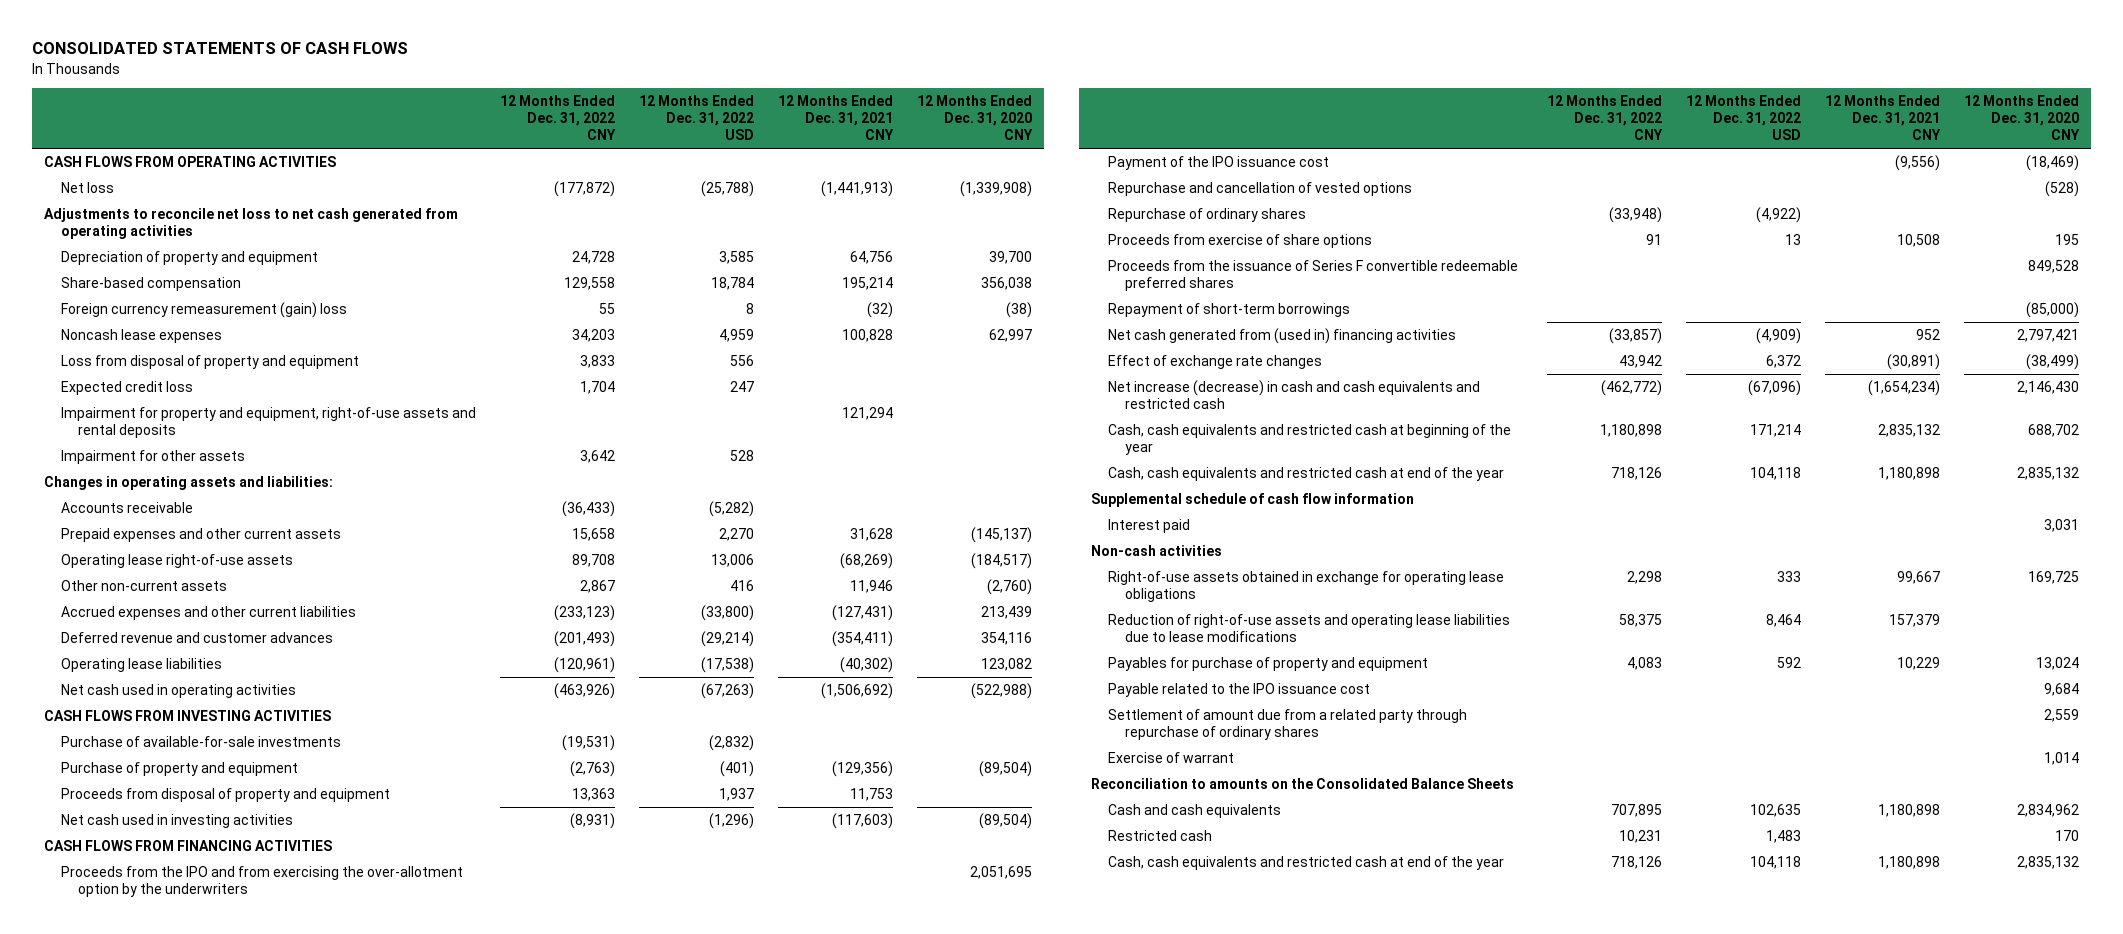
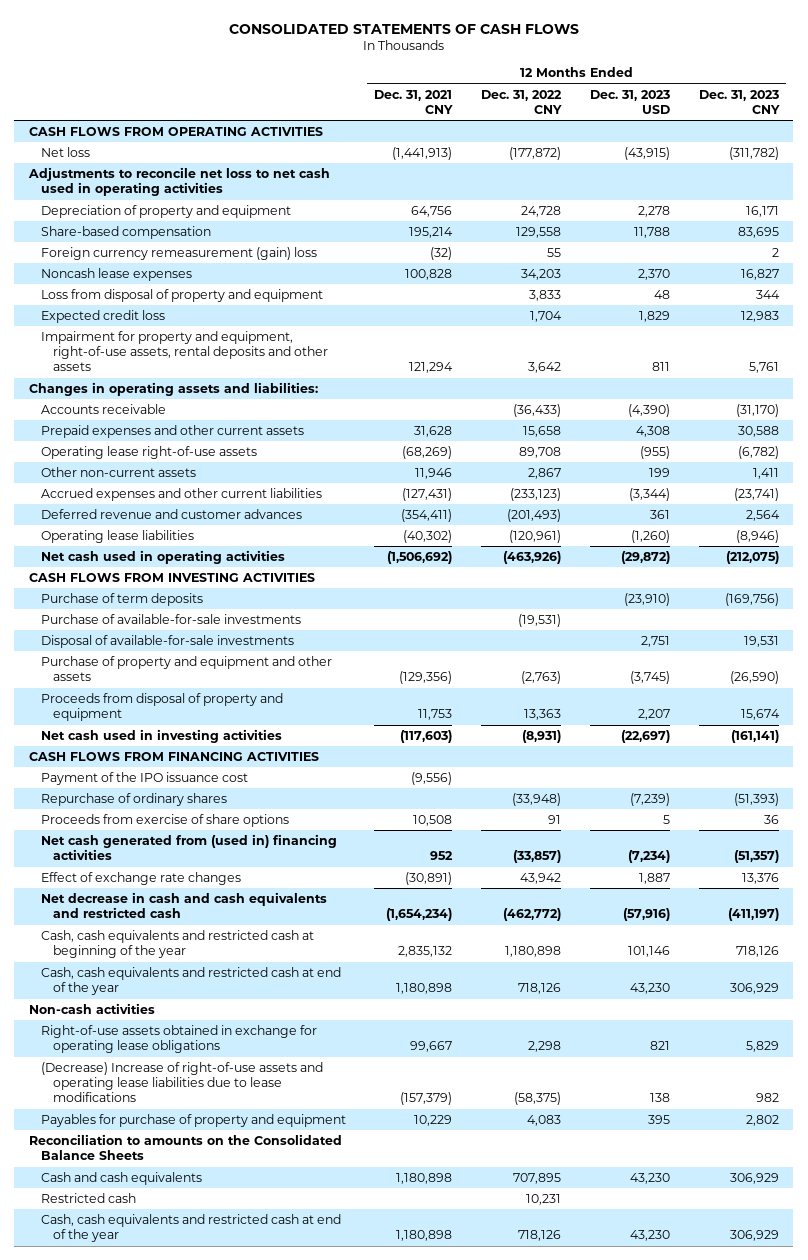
- | 12 Months Ended Dec. 31, 2022 CNY | 12 Months Ended Dec. 31, 2022 USD | 12 Months Ended Dec. 31, 2021 CNY | 12 Months Ended Dec. 31, 2020 CNY
+ | 12 Months Ended Dec. 31, 2021 CNY | 12 Months Ended Dec. 31, 2022 CNY | 12 Months Ended Dec. 31, 2023 USD | 12 Months Ended Dec. 31, 2023 CNY
- Adjustments to reconcile net loss to net cash generated from operating activities
+ Adjustments to reconcile net loss to net cash used in operating activities
- Impairment for property and equipment, right-of-use assets and rental deposits | | | 121,294 |
- Impairment for other assets | 3,642 | 528 | |
+ Impairment for property and equipment, right-of-use assets, rental deposits and other assets | 121,294 | 3,642 | 811 | 5,761
+ Purchase of term deposits | | | (23,910) | (169,756)
- Purchase of property and equipment | (2,763) | (401) | (129,356) | (89,504)
+ Disposal of available-for-sale investments | | | 2,751 | 19,531
+ Purchase of property and equipment and other assets | (129,356) | (2,763) | (3,745) | (26,590)
- Proceeds from the IPO and from exercising the over-allotment option by the underwriters | | | | 2,051,695
- Repurchase and cancellation of vested options | | | | (528)
- Proceeds from the issuance of Series F convertible redeemable preferred shares | | | | 849,528
- Repayment of short-term borrowings | | | | (85,000)
- Net increase (decrease) in cash and cash equivalents and restricted cash | (462,772) | (67,096) | (1,654,234) | 2,146,430
+ Net decrease in cash and cash equivalents and restricted cash | (1,654,234) | (462,772) | (57,916) | (411,197)
- Supplemental schedule of cash flow information
- Interest paid | | | | 3,031
- Reduction of right-of-use assets and operating lease liabilities due to lease modifications | 58,375 | 8,464 | 157,379 |
+ (Decrease) Increase of right-of-use assets and operating lease liabilities due to lease modifications | (157,379) | (58,375) | 138 | 982
- Payable related to the IPO issuance cost | | | | 9,684
- Settlement of amount due from a related party through repurchase of ordinary shares | | | | 2,559
- Exercise of warrant | | | | 1,014

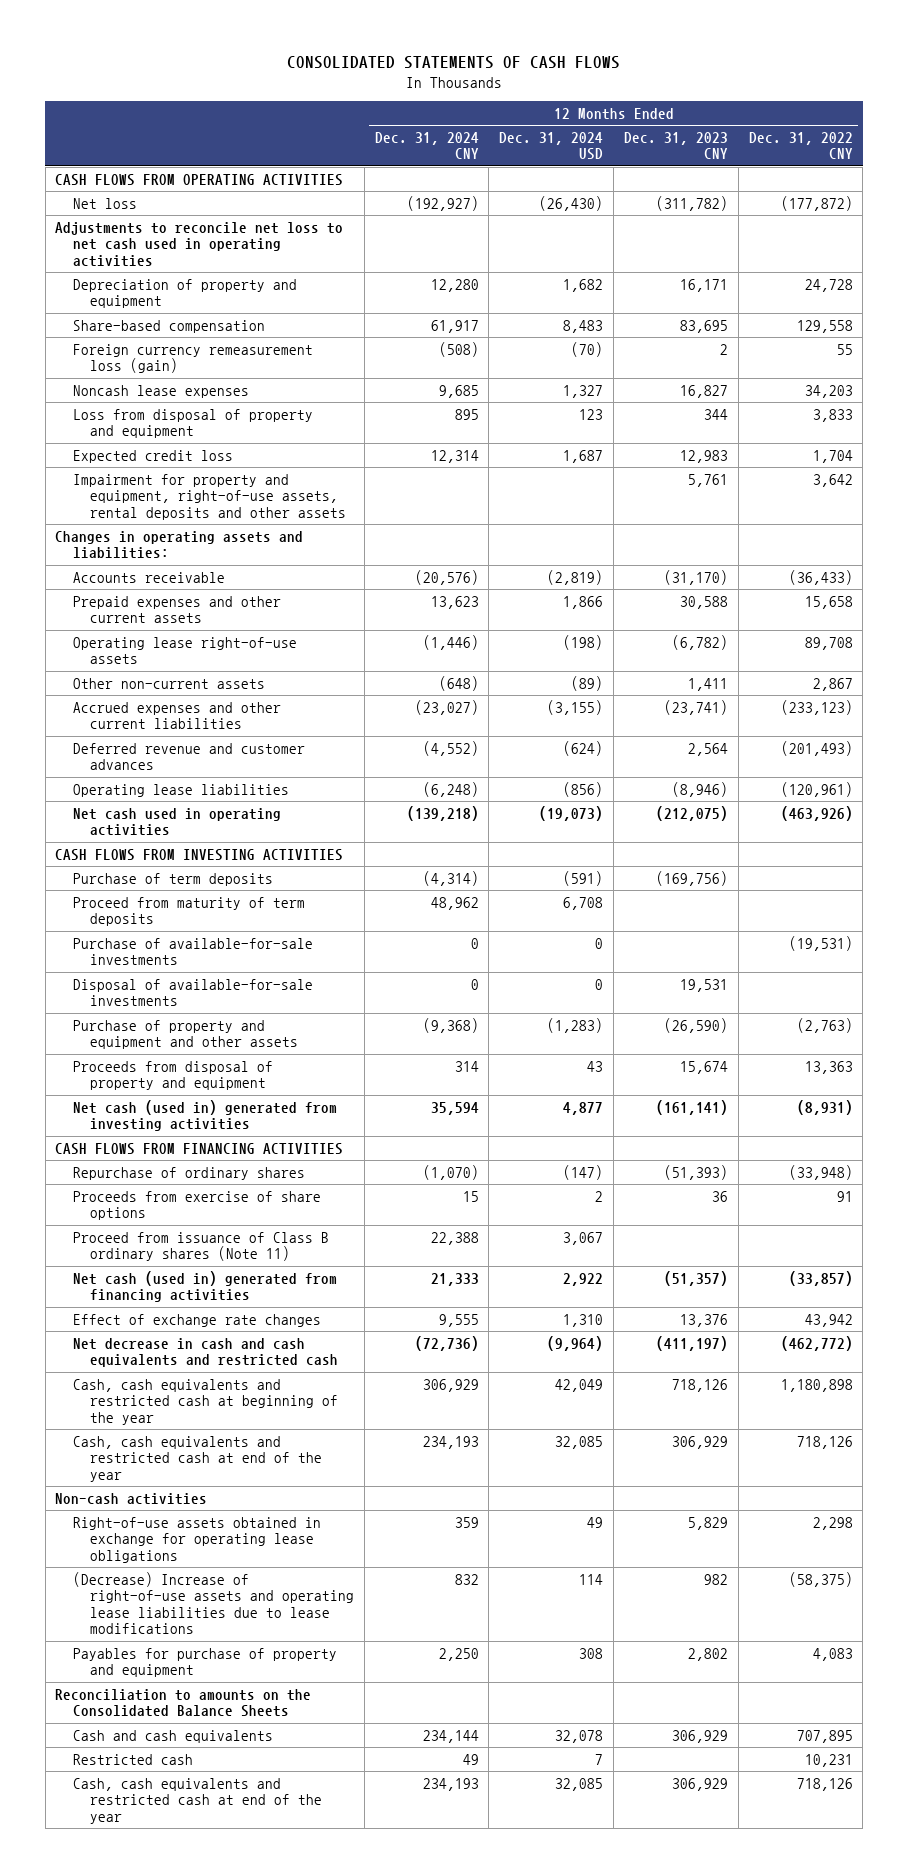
- | 12 Months Ended Dec. 31, 2021 CNY | 12 Months Ended Dec. 31, 2022 CNY | 12 Months Ended Dec. 31, 2023 USD | 12 Months Ended Dec. 31, 2023 CNY
+ | 12 Months Ended Dec. 31, 2024 CNY | 12 Months Ended Dec. 31, 2024 USD | 12 Months Ended Dec. 31, 2023 CNY | 12 Months Ended Dec. 31, 2022 CNY
- Foreign currency remeasurement (gain) loss | (32) | 55 | | 2
+ Foreign currency remeasurement loss (gain) | (508) | (70) | 2 | 55
+ Proceed from maturity of term deposits | 48,962 | 6,708 | |
- Net cash used in investing activities | (117,603) | (8,931) | (22,697) | (161,141)
+ Net cash (used in) generated from investing activities | 35,594 | 4,877 | (161,141) | (8,931)
- Payment of the IPO issuance cost | (9,556) | | |
- Net cash generated from (used in) financing activities | 952 | (33,857) | (7,234) | (51,357)
+ Proceed from issuance of Class B ordinary shares (Note 11) | 22,388 | 3,067 | |
+ Net cash (used in) generated from financing activities | 21,333 | 2,922 | (51,357) | (33,857)

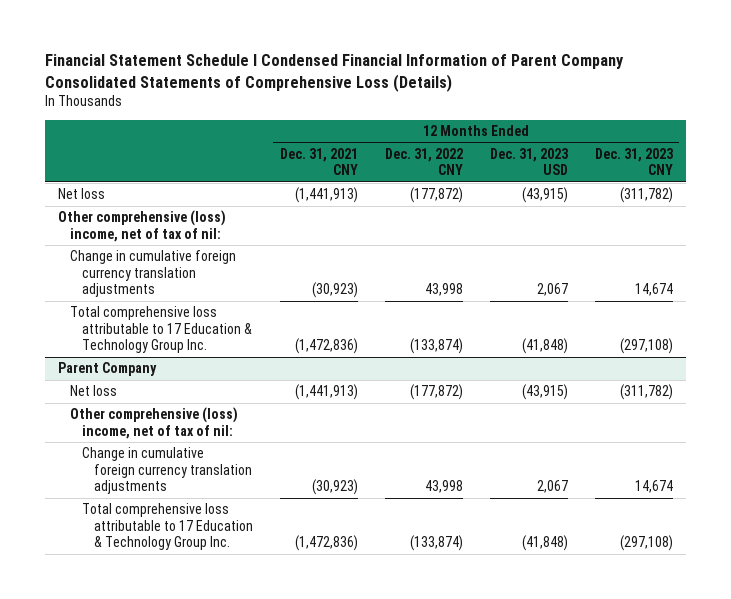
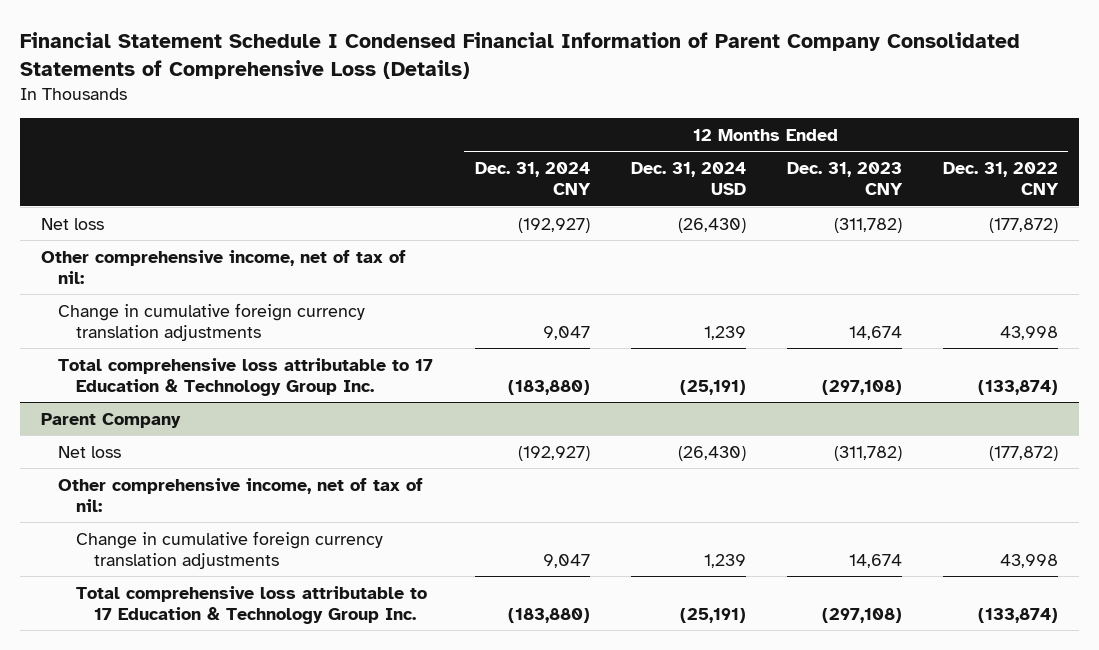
- | 12 Months Ended Dec. 31, 2021 CNY | 12 Months Ended Dec. 31, 2022 CNY | 12 Months Ended Dec. 31, 2023 USD | 12 Months Ended Dec. 31, 2023 CNY
+ | 12 Months Ended Dec. 31, 2024 CNY | 12 Months Ended Dec. 31, 2024 USD | 12 Months Ended Dec. 31, 2023 CNY | 12 Months Ended Dec. 31, 2022 CNY
- Other comprehensive (loss) income, net of tax of nil:
+ Other comprehensive income, net of tax of nil:
@ Parent Company
- Other comprehensive (loss) income, net of tax of nil:
+ Other comprehensive income, net of tax of nil:

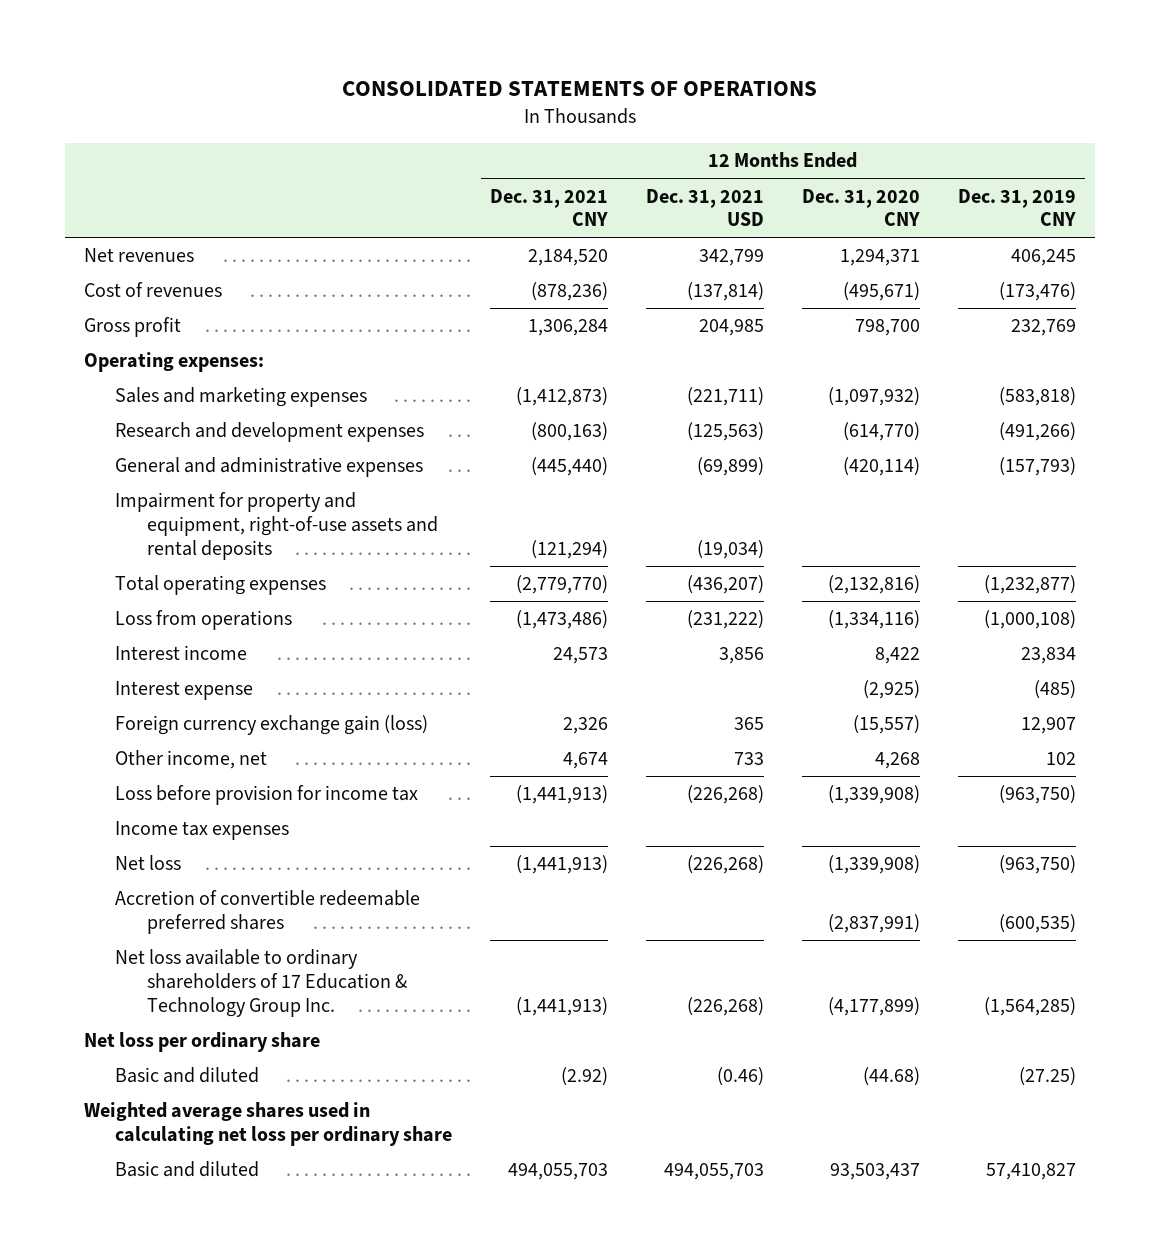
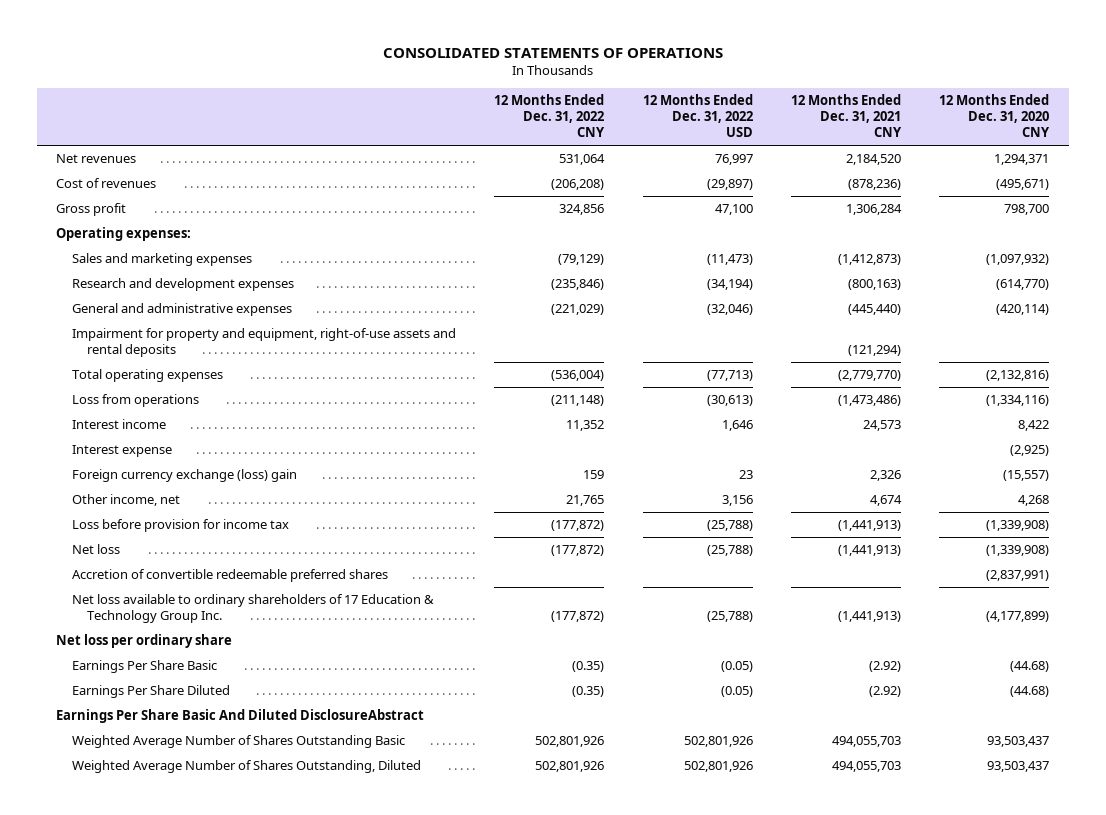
- | 12 Months Ended Dec. 31, 2021 CNY | 12 Months Ended Dec. 31, 2021 USD | 12 Months Ended Dec. 31, 2020 CNY | 12 Months Ended Dec. 31, 2019 CNY
+ | 12 Months Ended Dec. 31, 2022 CNY | 12 Months Ended Dec. 31, 2022 USD | 12 Months Ended Dec. 31, 2021 CNY | 12 Months Ended Dec. 31, 2020 CNY
- Foreign currency exchange gain (loss) | 2,326 | 365 | (15,557) | 12,907
+ Foreign currency exchange (loss) gain | 159 | 23 | 2,326 | (15,557)
- Income tax expenses
- Basic and diluted | (2.92) | (0.46) | (44.68) | (27.25)
- Weighted average shares used in calculating net loss per ordinary share
- Basic and diluted | 494,055,703 | 494,055,703 | 93,503,437 | 57,410,827
+ Earnings Per Share Basic | (0.35) | (0.05) | (2.92) | (44.68)
+ Earnings Per Share Diluted | (0.35) | (0.05) | (2.92) | (44.68)
+ Earnings Per Share Basic And Diluted DisclosureAbstract
+ Weighted Average Number of Shares Outstanding Basic | 502,801,926 | 502,801,926 | 494,055,703 | 93,503,437
+ Weighted Average Number of Shares Outstanding, Diluted | 502,801,926 | 502,801,926 | 494,055,703 | 93,503,437

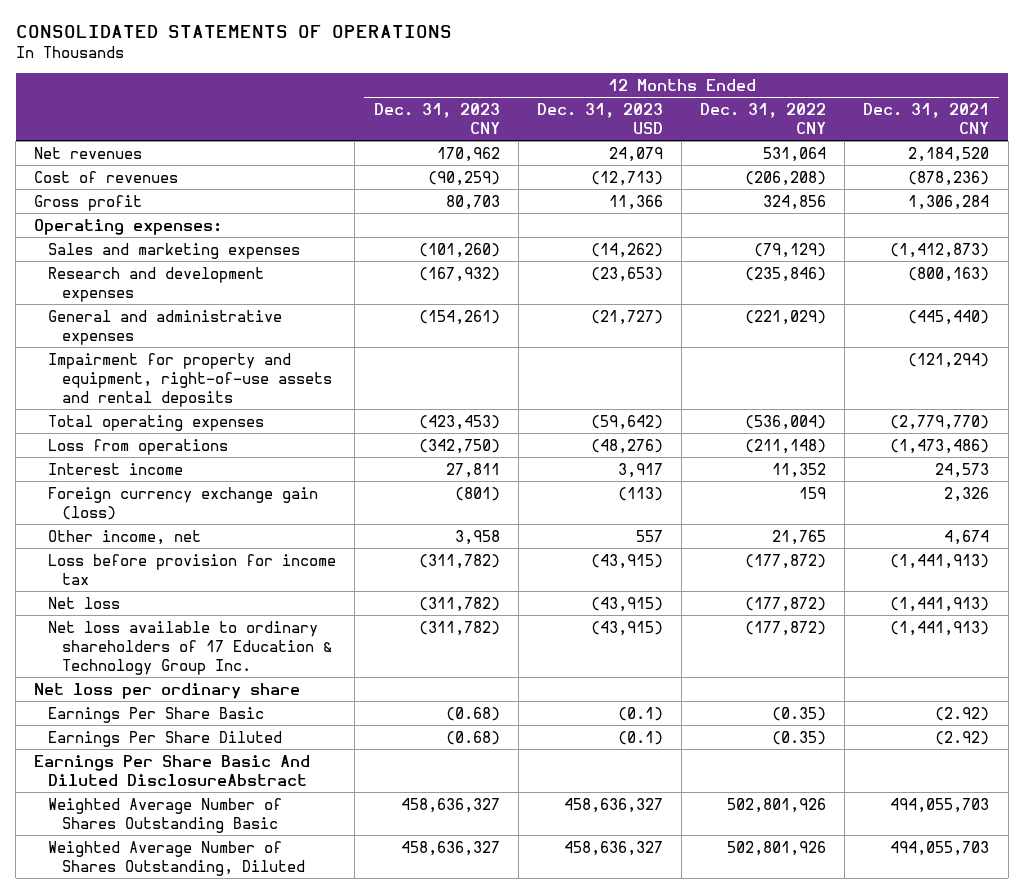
- | 12 Months Ended Dec. 31, 2022 CNY | 12 Months Ended Dec. 31, 2022 USD | 12 Months Ended Dec. 31, 2021 CNY | 12 Months Ended Dec. 31, 2020 CNY
+ | 12 Months Ended Dec. 31, 2023 CNY | 12 Months Ended Dec. 31, 2023 USD | 12 Months Ended Dec. 31, 2022 CNY | 12 Months Ended Dec. 31, 2021 CNY
- Interest expense | | | | (2,925)
- Foreign currency exchange (loss) gain | 159 | 23 | 2,326 | (15,557)
+ Foreign currency exchange gain (loss) | (801) | (113) | 159 | 2,326
- Accretion of convertible redeemable preferred shares | | | | (2,837,991)

